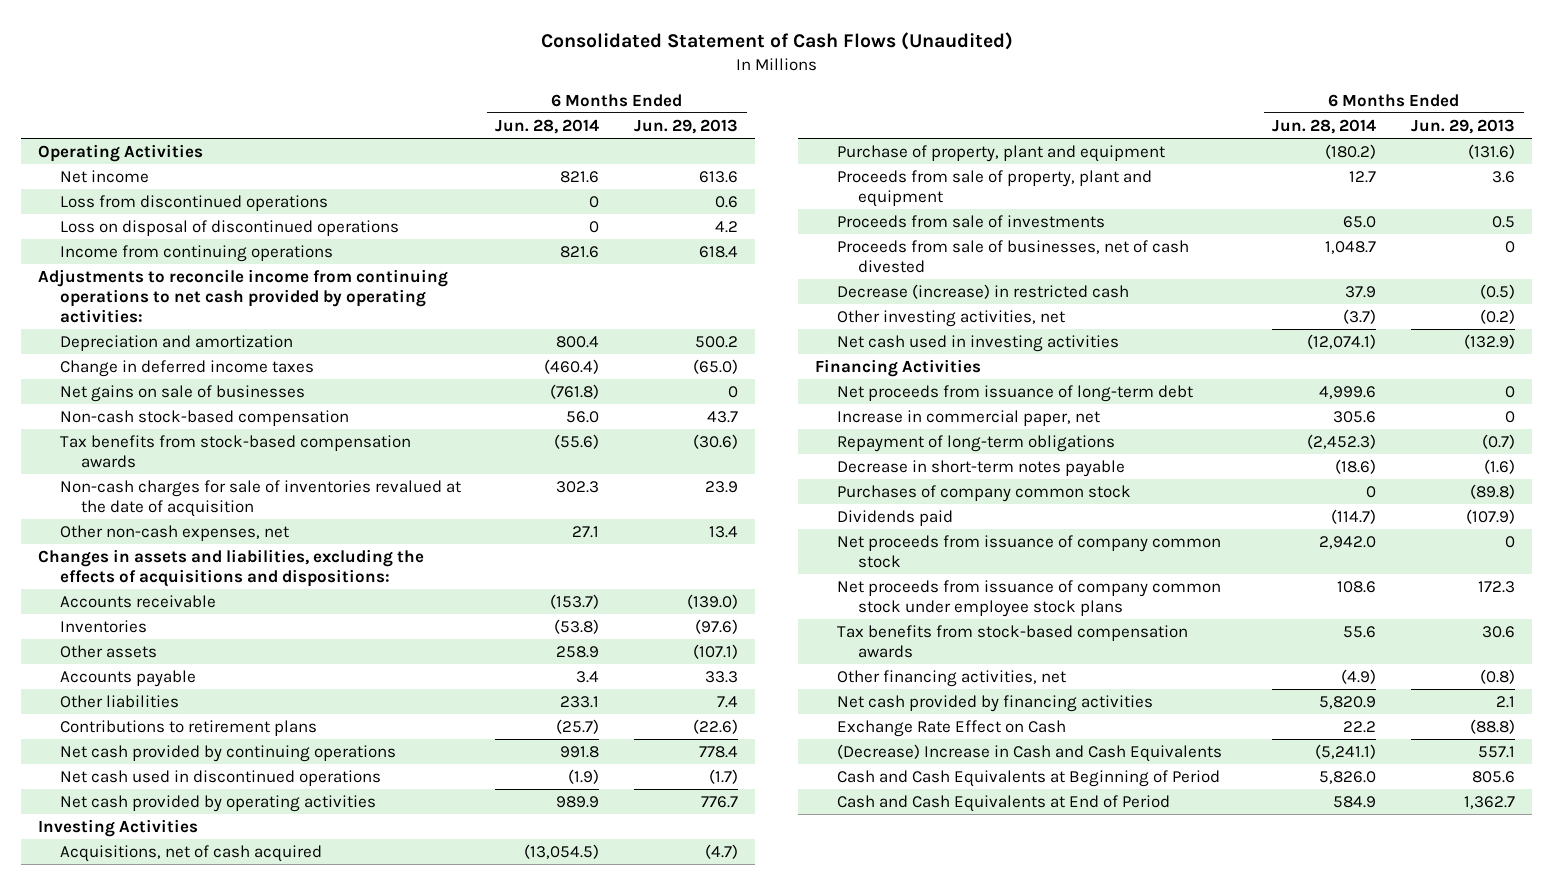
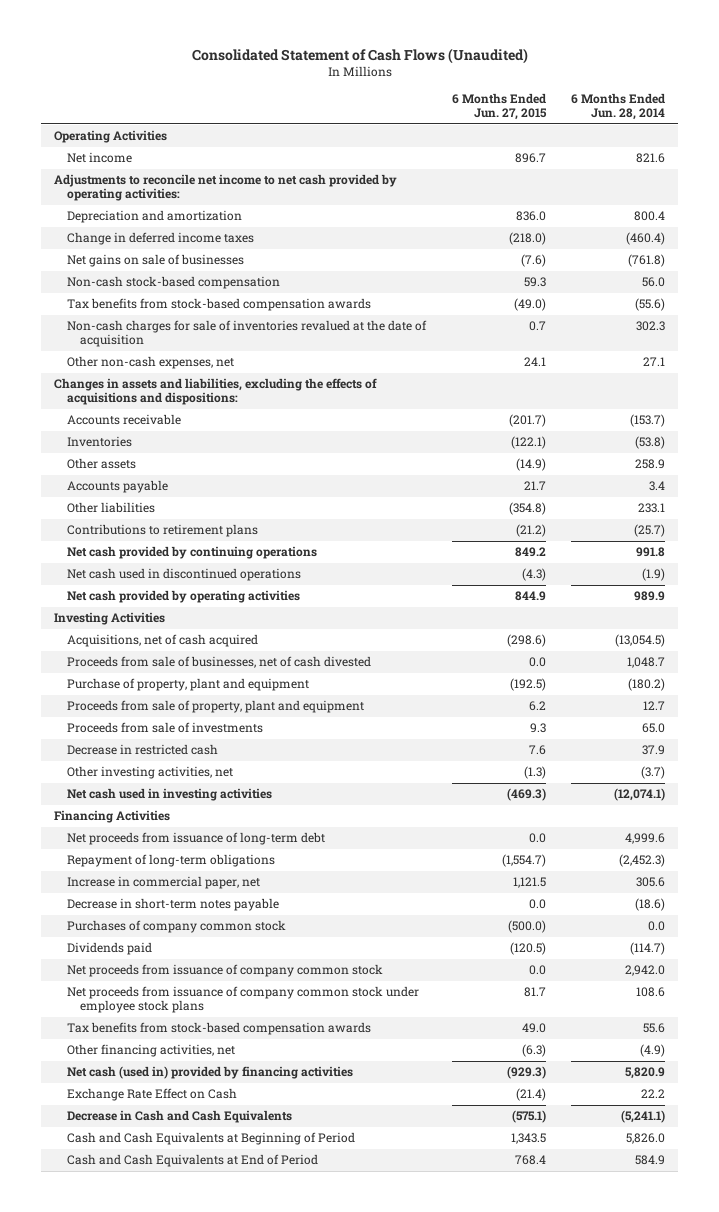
- | 6 Months Ended Jun. 28, 2014 | 6 Months Ended Jun. 29, 2013
+ | 6 Months Ended Jun. 27, 2015 | 6 Months Ended Jun. 28, 2014
- Loss from discontinued operations | 0 | 0.6
- Loss on disposal of discontinued operations | 0 | 4.2
- Income from continuing operations | 821.6 | 618.4
- Adjustments to reconcile income from continuing operations to net cash provided by operating activities:
+ Adjustments to reconcile net income to net cash provided by operating activities:
moved up: Proceeds from sale of businesses, net of cash divested | 0.0 | 1,048.7
- Decrease (increase) in restricted cash | 37.9 | (0.5)
+ Decrease in restricted cash | 7.6 | 37.9
moved down: Increase in commercial paper, net | 1,121.5 | 305.6
- Purchases of company common stock | 0 | (89.8)
+ Purchases of company common stock | (500.0) | 0.0
- Net cash provided by financing activities | 5,820.9 | 2.1
+ Net cash (used in) provided by financing activities | (929.3) | 5,820.9
- (Decrease) Increase in Cash and Cash Equivalents | (5,241.1) | 557.1
+ Decrease in Cash and Cash Equivalents | (575.1) | (5,241.1)

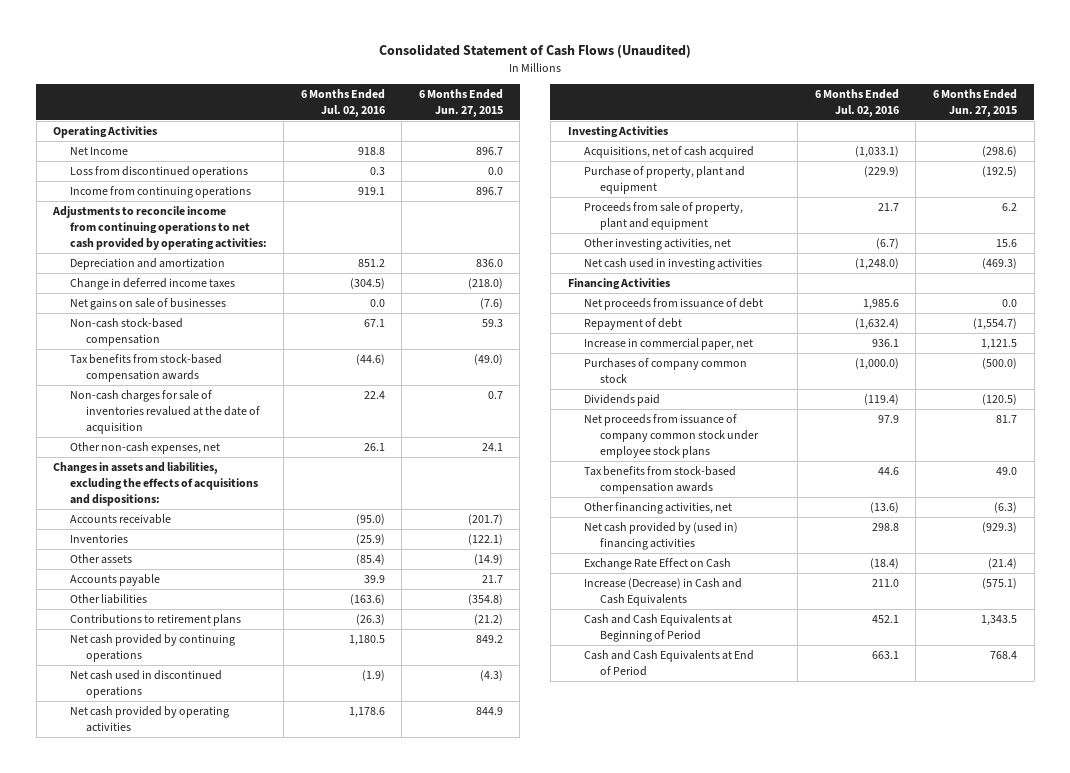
- | 6 Months Ended Jun. 27, 2015 | 6 Months Ended Jun. 28, 2014
+ | 6 Months Ended Jul. 02, 2016 | 6 Months Ended Jun. 27, 2015
- Net income | 896.7 | 821.6
- Adjustments to reconcile net income to net cash provided by operating activities:
+ Net Income | 918.8 | 896.7
+ Loss from discontinued operations | 0.3 | 0.0
+ Income from continuing operations | 919.1 | 896.7
+ Adjustments to reconcile income from continuing operations to net cash provided by operating activities:
- Proceeds from sale of businesses, net of cash divested | 0.0 | 1,048.7
- Proceeds from sale of investments | 9.3 | 65.0
- Decrease in restricted cash | 7.6 | 37.9
- Other investing activities, net | (1.3) | (3.7)
+ Other investing activities, net | (6.7) | 15.6
- Net proceeds from issuance of long-term debt | 0.0 | 4,999.6
- Repayment of long-term obligations | (1,554.7) | (2,452.3)
+ Net proceeds from issuance of debt | 1,985.6 | 0.0
+ Repayment of debt | (1,632.4) | (1,554.7)
- Decrease in short-term notes payable | 0.0 | (18.6)
- Net proceeds from issuance of company common stock | 0.0 | 2,942.0
- Net cash (used in) provided by financing activities | (929.3) | 5,820.9
+ Net cash provided by (used in) financing activities | 298.8 | (929.3)
- Decrease in Cash and Cash Equivalents | (575.1) | (5,241.1)
+ Increase (Decrease) in Cash and Cash Equivalents | 211.0 | (575.1)

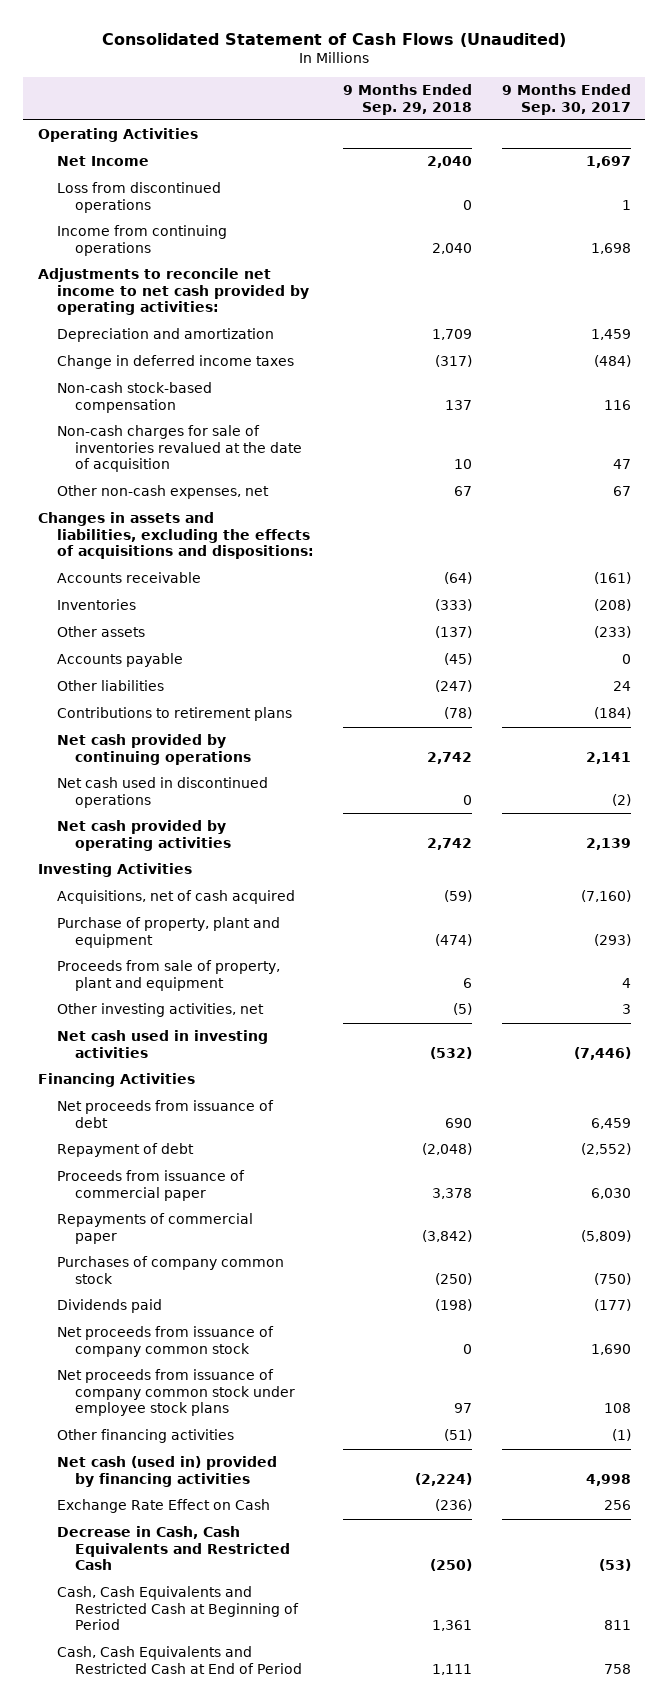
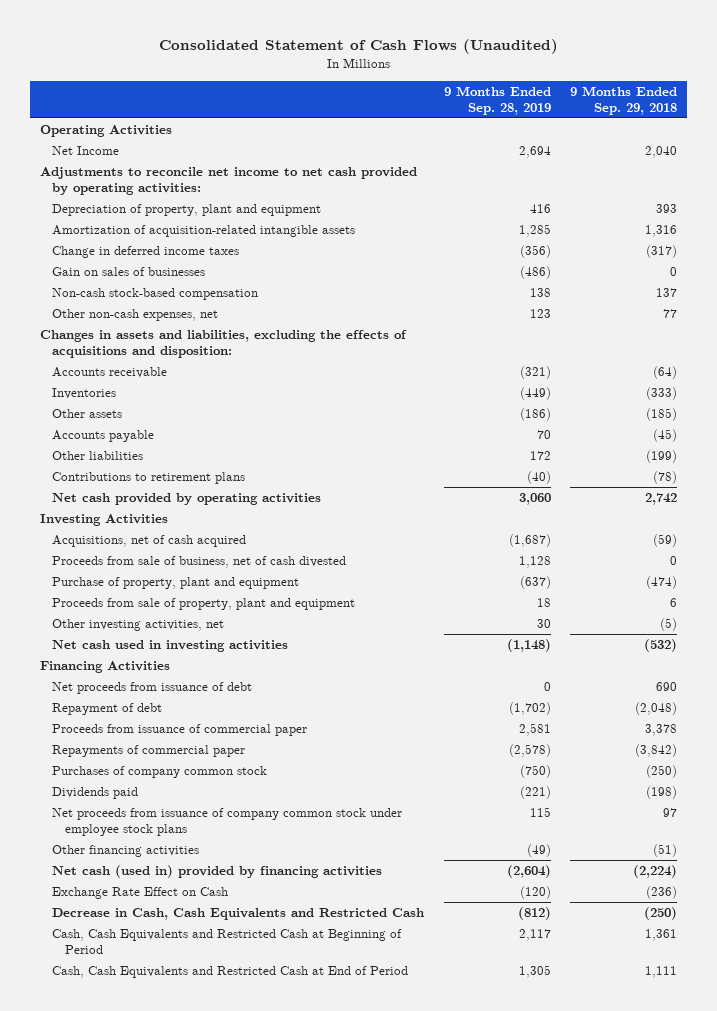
- | 9 Months Ended Sep. 29, 2018 | 9 Months Ended Sep. 30, 2017
+ | 9 Months Ended Sep. 28, 2019 | 9 Months Ended Sep. 29, 2018
- Loss from discontinued operations | 0 | 1
- Income from continuing operations | 2,040 | 1,698
- Depreciation and amortization | 1,709 | 1,459
+ Depreciation of property, plant and equipment | 416 | 393
+ Amortization of acquisition-related intangible assets | 1,285 | 1,316
+ Gain on sales of businesses | (486) | 0
- Non-cash charges for sale of inventories revalued at the date of acquisition | 10 | 47
- Other non-cash expenses, net | 67 | 67
- Changes in assets and liabilities, excluding the effects of acquisitions and dispositions:
+ Other non-cash expenses, net | 123 | 77
+ Changes in assets and liabilities, excluding the effects of acquisitions and disposition:
- Other assets | (137) | (233)
+ Other assets | (186) | (185)
- Other liabilities | (247) | 24
+ Other liabilities | 172 | (199)
- Net cash provided by continuing operations | 2,742 | 2,141
- Net cash used in discontinued operations | 0 | (2)
+ Proceeds from sale of business, net of cash divested | 1,128 | 0
- Net proceeds from issuance of company common stock | 0 | 1,690

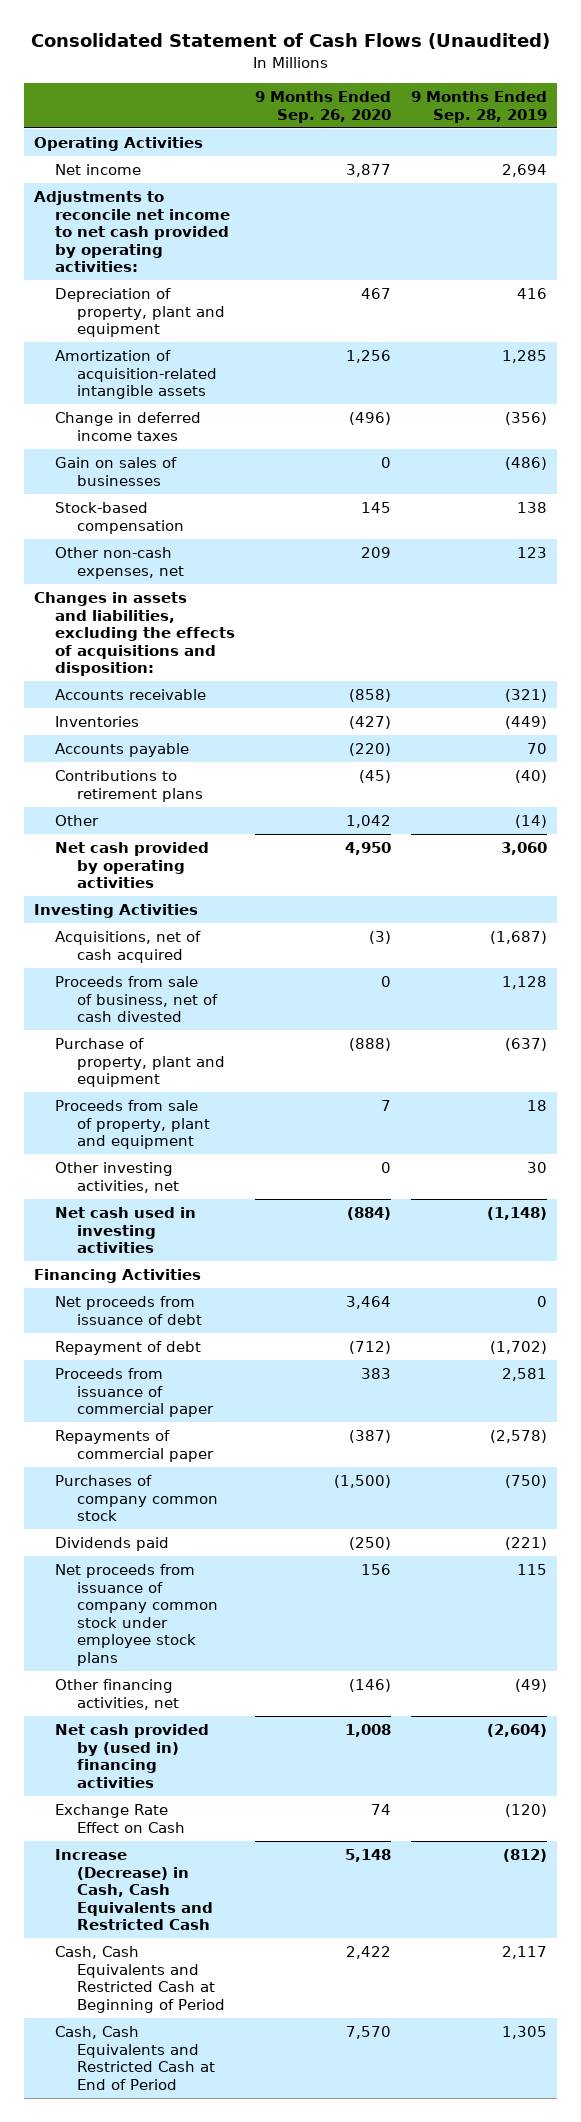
- | 9 Months Ended Sep. 28, 2019 | 9 Months Ended Sep. 29, 2018
+ | 9 Months Ended Sep. 26, 2020 | 9 Months Ended Sep. 28, 2019
- Net Income | 2,694 | 2,040
+ Net income | 3,877 | 2,694
- Non-cash stock-based compensation | 138 | 137
+ Stock-based compensation | 145 | 138
- Other assets | (186) | (185)
- Other liabilities | 172 | (199)
+ Other | 1,042 | (14)
- Other financing activities | (49) | (51)
- Net cash (used in) provided by financing activities | (2,604) | (2,224)
+ Other financing activities, net | (146) | (49)
+ Net cash provided by (used in) financing activities | 1,008 | (2,604)
- Decrease in Cash, Cash Equivalents and Restricted Cash | (812) | (250)
+ Increase (Decrease) in Cash, Cash Equivalents and Restricted Cash | 5,148 | (812)

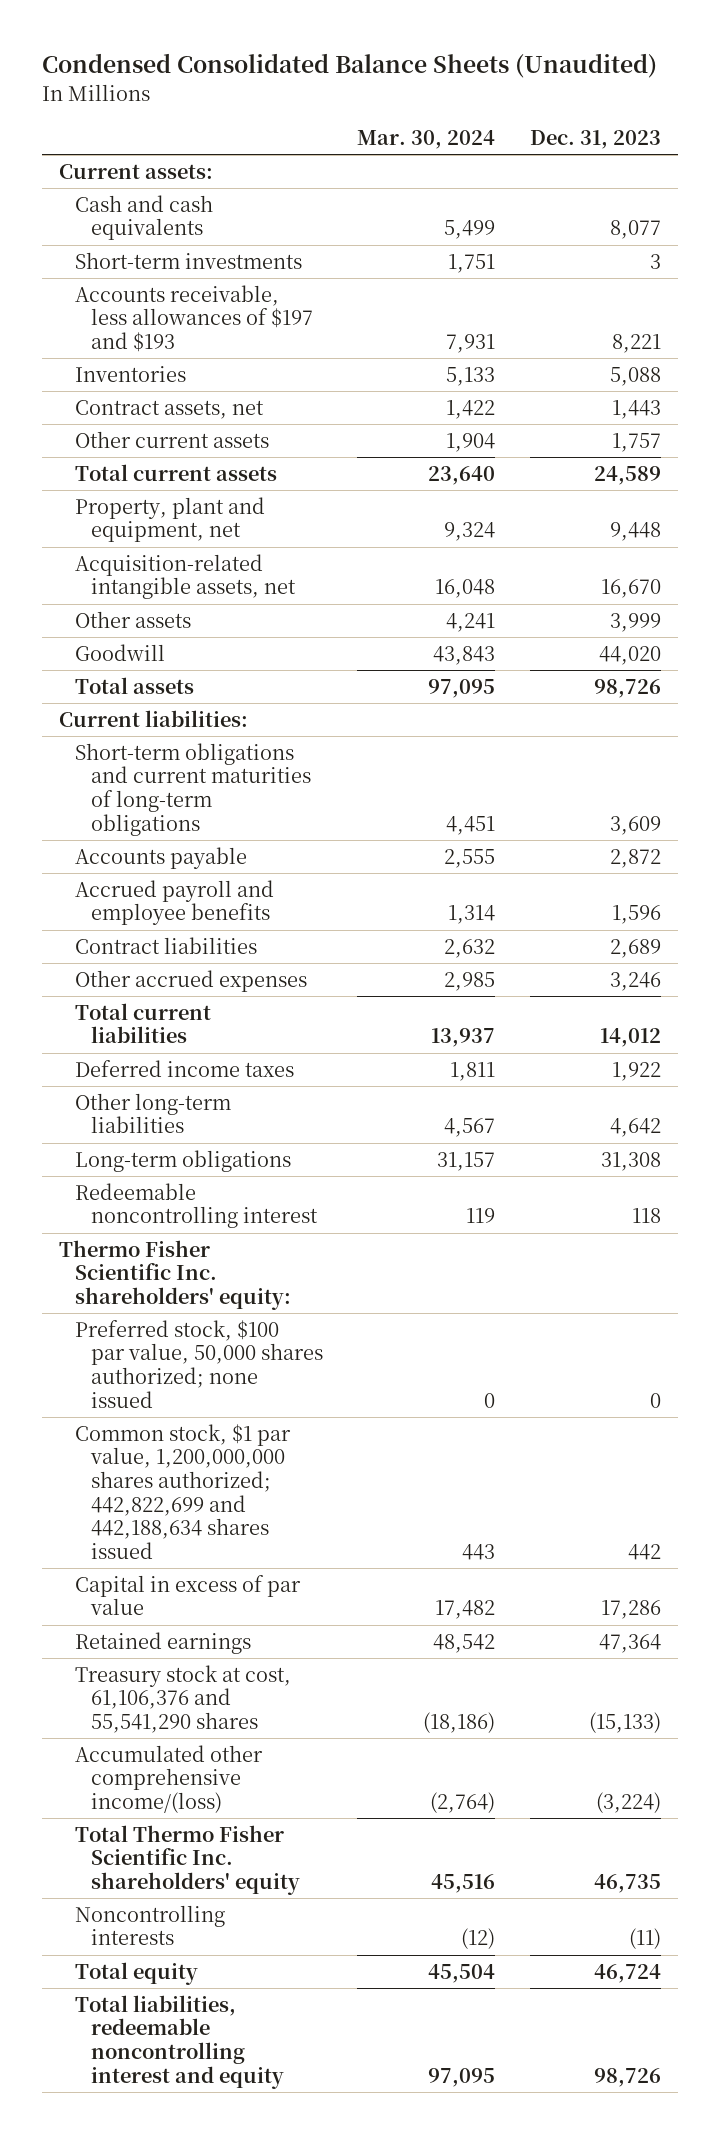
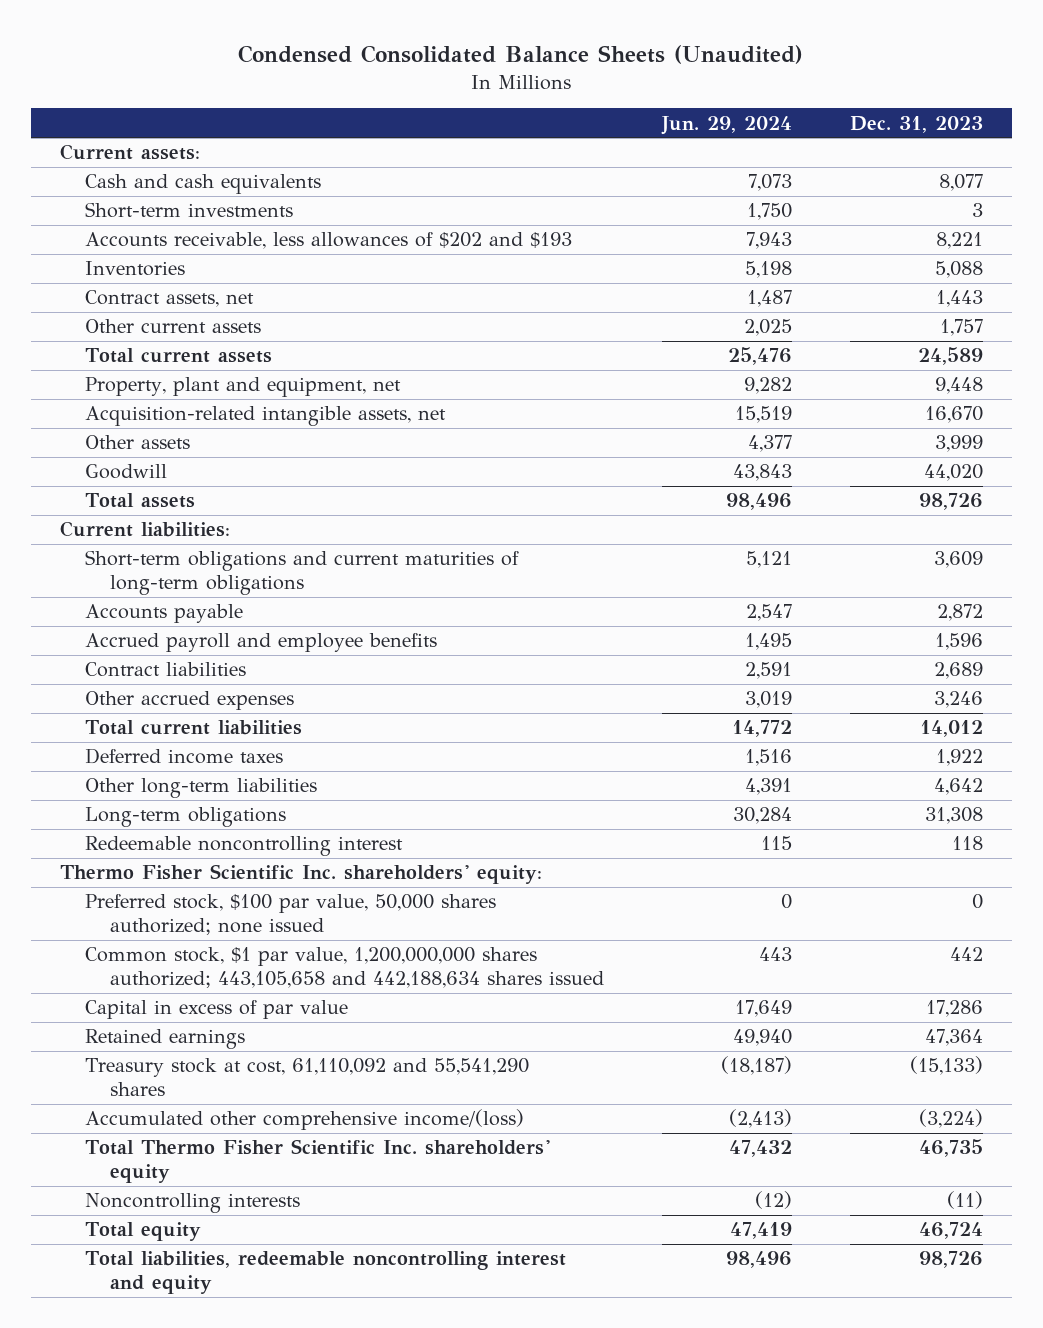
- | Mar. 30, 2024 | Dec. 31, 2023
+ | Jun. 29, 2024 | Dec. 31, 2023
- Accounts receivable, less allowances of $197 and $193 | 7,931 | 8,221
+ Accounts receivable, less allowances of $202 and $193 | 7,943 | 8,221
- Common stock, $1 par value, 1,200,000,000 shares authorized; 442,822,699 and 442,188,634 shares issued | 443 | 442
+ Common stock, $1 par value, 1,200,000,000 shares authorized; 443,105,658 and 442,188,634 shares issued | 443 | 442
- Treasury stock at cost, 61,106,376 and 55,541,290 shares | (18,186) | (15,133)
+ Treasury stock at cost, 61,110,092 and 55,541,290 shares | (18,187) | (15,133)

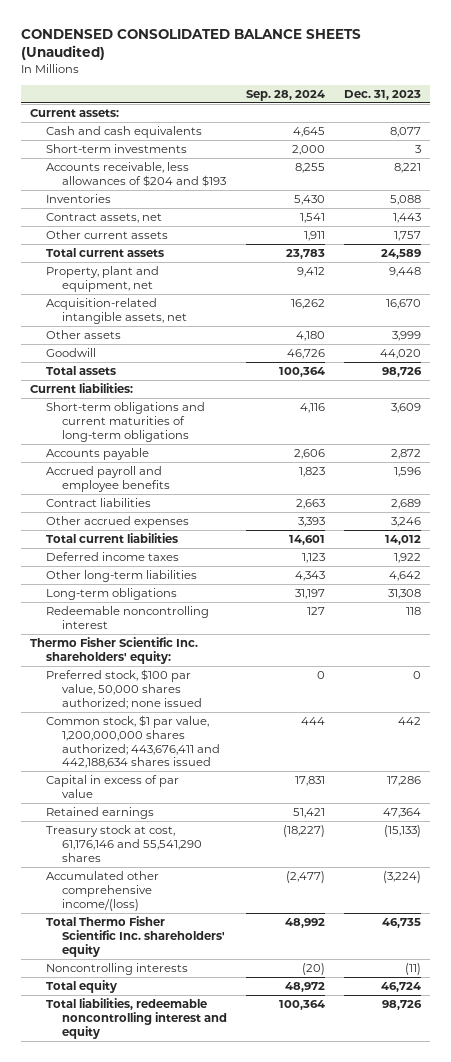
- Condensed Consolidated Balance Sheets (Unaudited)
+ CONDENSED CONSOLIDATED BALANCE SHEETS (Unaudited)
- | Jun. 29, 2024 | Dec. 31, 2023
+ | Sep. 28, 2024 | Dec. 31, 2023
- Accounts receivable, less allowances of $202 and $193 | 7,943 | 8,221
+ Accounts receivable, less allowances of $204 and $193 | 8,255 | 8,221
- Common stock, $1 par value, 1,200,000,000 shares authorized; 443,105,658 and 442,188,634 shares issued | 443 | 442
+ Common stock, $1 par value, 1,200,000,000 shares authorized; 443,676,411 and 442,188,634 shares issued | 444 | 442
- Treasury stock at cost, 61,110,092 and 55,541,290 shares | (18,187) | (15,133)
+ Treasury stock at cost, 61,176,146 and 55,541,290 shares | (18,227) | (15,133)

